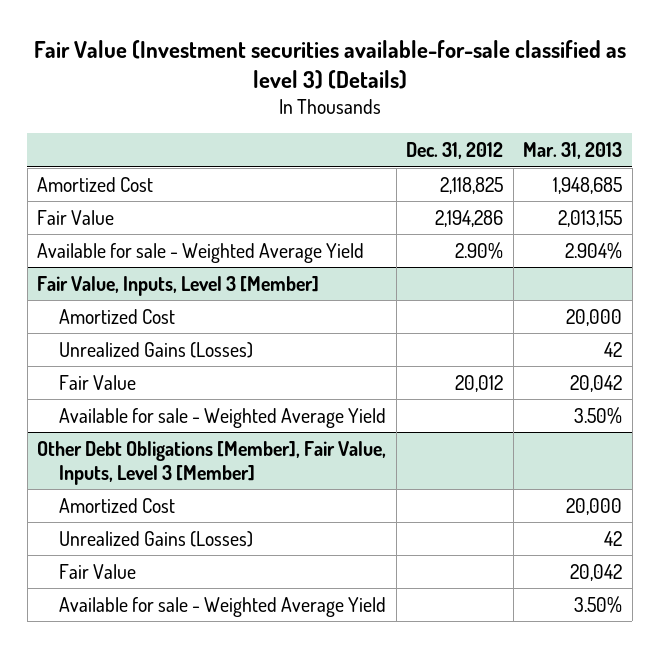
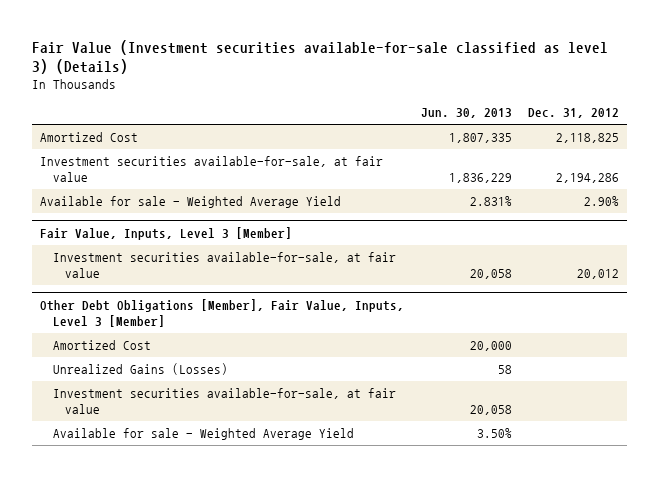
- | Dec. 31, 2012 | Mar. 31, 2013
+ | Jun. 30, 2013 | Dec. 31, 2012
- Fair Value | 2,194,286 | 2,013,155
+ Investment securities available-for-sale, at fair value | 1,836,229 | 2,194,286
@ Fair Value, Inputs, Level 3 [Member]
- Amortized Cost | | 20,000
- Unrealized Gains (Losses) | | 42
- Fair Value | 20,012 | 20,042
- Available for sale - Weighted Average Yield | | 3.50%
+ Investment securities available-for-sale, at fair value | 20,058 | 20,012
@ Other Debt Obligations [Member], Fair Value, Inputs, Level 3 [Member]
- Fair Value | | 20,042
+ Investment securities available-for-sale, at fair value | 20,058 |

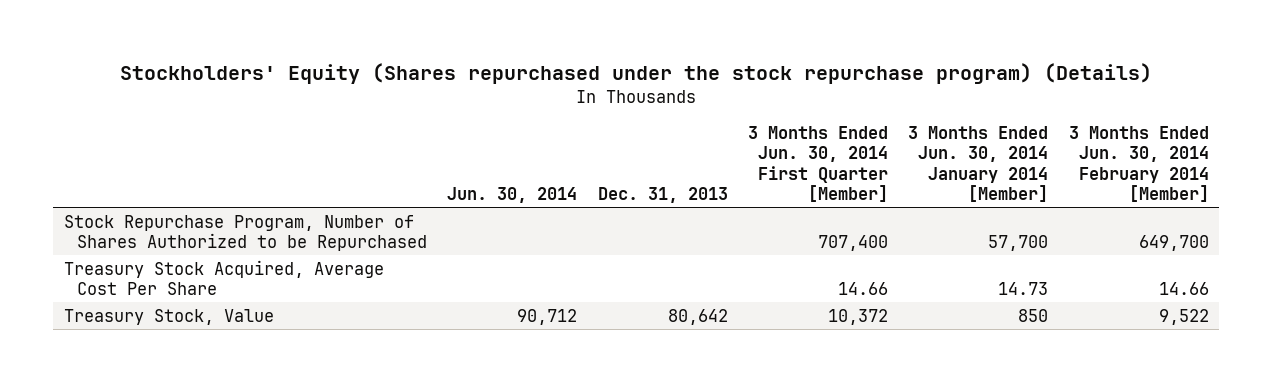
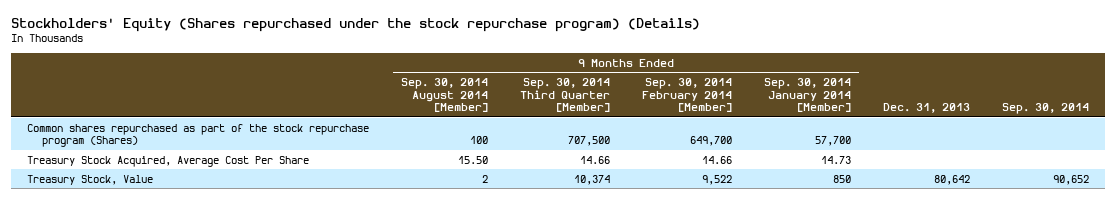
- | Jun. 30, 2014 | Dec. 31, 2013 | 3 Months Ended Jun. 30, 2014 First Quarter [Member] | 3 Months Ended Jun. 30, 2014 January 2014 [Member] | 3 Months Ended Jun. 30, 2014 February 2014 [Member]
+ | 9 Months Ended Sep. 30, 2014 August 2014 [Member] | 9 Months Ended Sep. 30, 2014 Third Quarter [Member] | 9 Months Ended Sep. 30, 2014 February 2014 [Member] | 9 Months Ended Sep. 30, 2014 January 2014 [Member] | Dec. 31, 2013 | Sep. 30, 2014
- Stock Repurchase Program, Number of Shares Authorized to be Repurchased | | | 707,400 | 57,700 | 649,700
+ Common shares repurchased as part of the stock repurchase program (Shares) | 100 | 707,500 | 649,700 | 57,700 | |

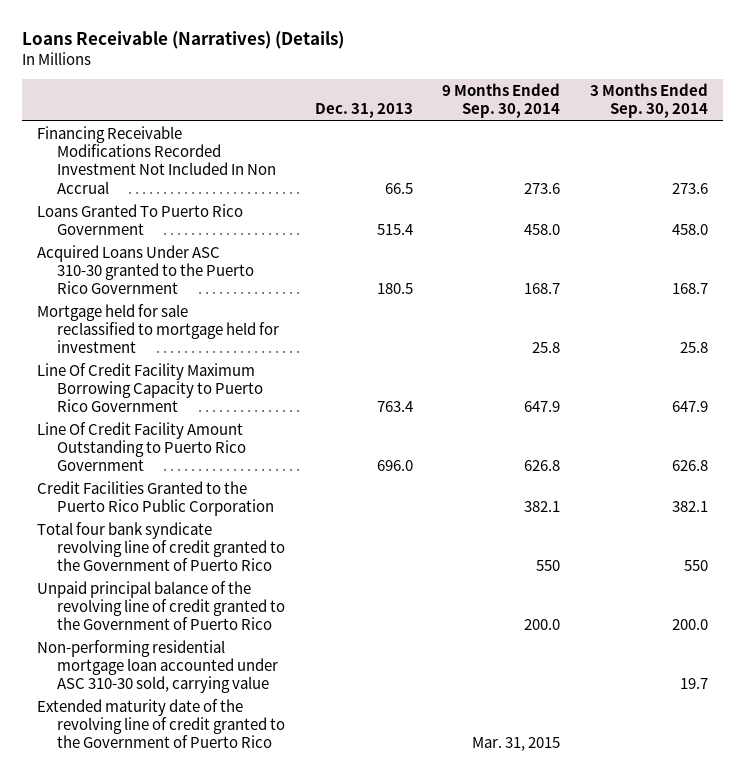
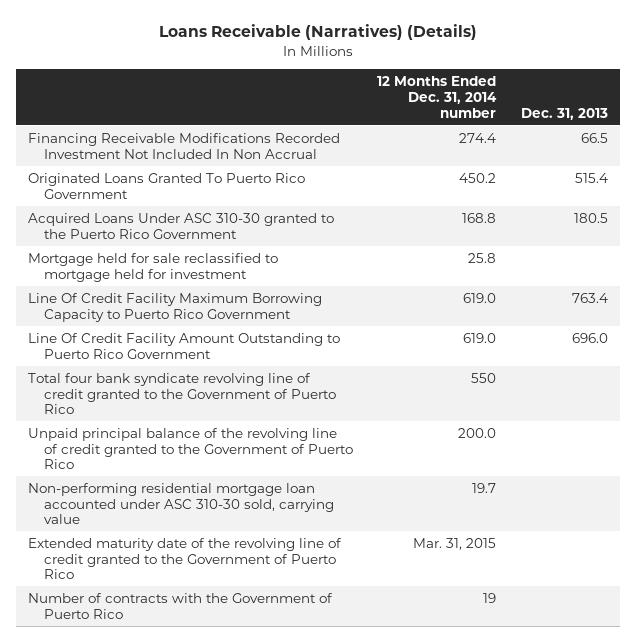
- | Dec. 31, 2013 | 9 Months Ended Sep. 30, 2014 | 3 Months Ended Sep. 30, 2014
+ | 12 Months Ended Dec. 31, 2014 number | Dec. 31, 2013
- Loans Granted To Puerto Rico Government | 515.4 | 458.0 | 458.0
+ Originated Loans Granted To Puerto Rico Government | 450.2 | 515.4
- Credit Facilities Granted to the Puerto Rico Public Corporation | | 382.1 | 382.1
+ Number of contracts with the Government of Puerto Rico | 19 |

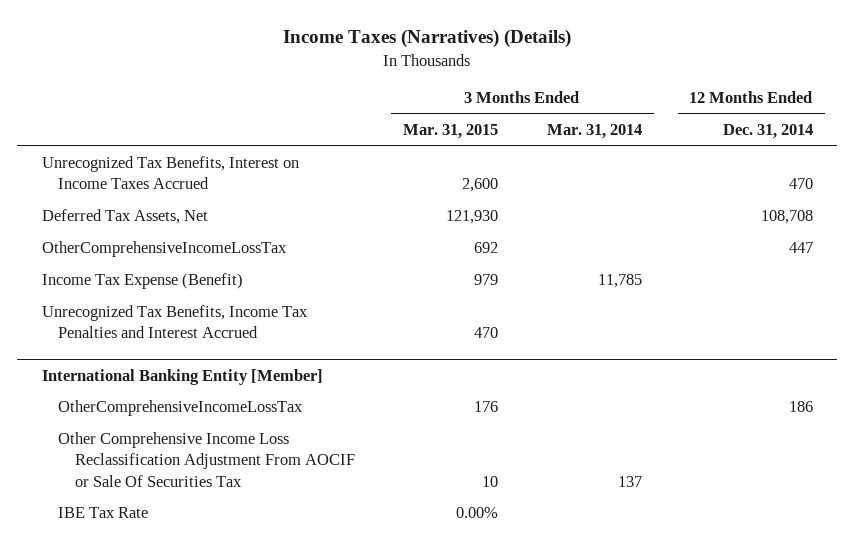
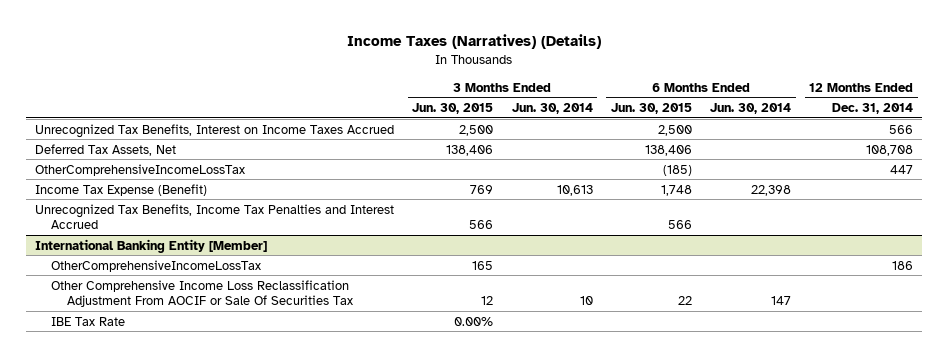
- | 3 Months Ended Mar. 31, 2015 | 3 Months Ended Mar. 31, 2014 | 12 Months Ended Dec. 31, 2014
+ | 3 Months Ended Jun. 30, 2015 | 3 Months Ended Jun. 30, 2014 | 6 Months Ended Jun. 30, 2015 | 6 Months Ended Jun. 30, 2014 | 12 Months Ended Dec. 31, 2014
- Unrecognized Tax Benefits, Interest on Income Taxes Accrued | 2,600 | | 470
+ Unrecognized Tax Benefits, Interest on Income Taxes Accrued | 2,500 | | 2,500 | | 566

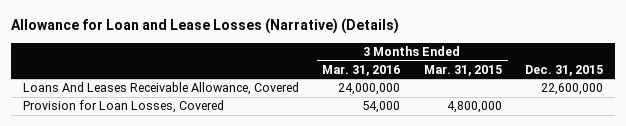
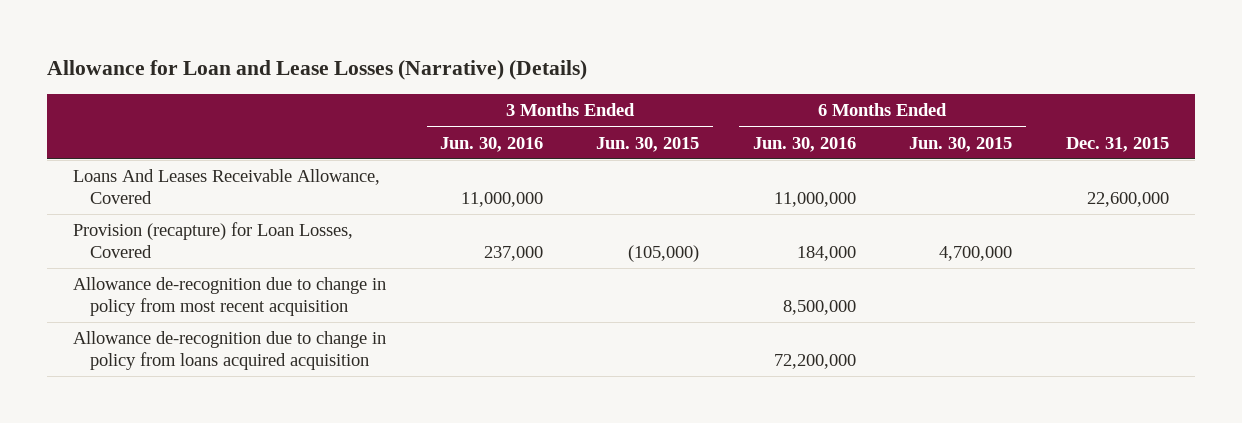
- | 3 Months Ended Mar. 31, 2016 | 3 Months Ended Mar. 31, 2015 | Dec. 31, 2015
+ | 3 Months Ended Jun. 30, 2016 | 3 Months Ended Jun. 30, 2015 | 6 Months Ended Jun. 30, 2016 | 6 Months Ended Jun. 30, 2015 | Dec. 31, 2015
- Provision for Loan Losses, Covered | 54,000 | 4,800,000 |
+ Provision (recapture) for Loan Losses, Covered | 237,000 | (105,000) | 184,000 | 4,700,000 |
+ Allowance de-recognition due to change in policy from most recent acquisition | | | 8,500,000 | |
+ Allowance de-recognition due to change in policy from loans acquired acquisition | | | 72,200,000 | |

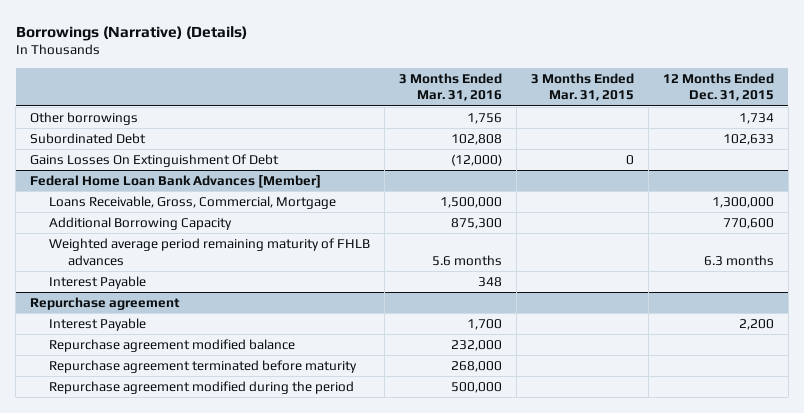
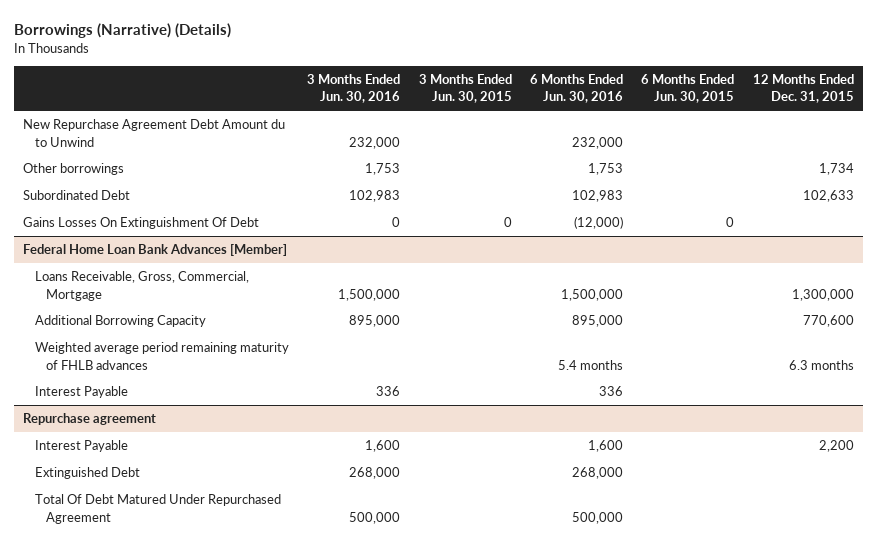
- | 3 Months Ended Mar. 31, 2016 | 3 Months Ended Mar. 31, 2015 | 12 Months Ended Dec. 31, 2015
+ | 3 Months Ended Jun. 30, 2016 | 3 Months Ended Jun. 30, 2015 | 6 Months Ended Jun. 30, 2016 | 6 Months Ended Jun. 30, 2015 | 12 Months Ended Dec. 31, 2015
+ New Repurchase Agreement Debt Amount du to Unwind | 232,000 | | 232,000 | |
@ Repurchase agreement
- Repurchase agreement modified balance | 232,000 | |
- Repurchase agreement terminated before maturity | 268,000 | |
- Repurchase agreement modified during the period | 500,000 | |
+ Extinguished Debt | 268,000 | | 268,000 | |
+ Total Of Debt Matured Under Repurchased Agreement | 500,000 | | 500,000 | |

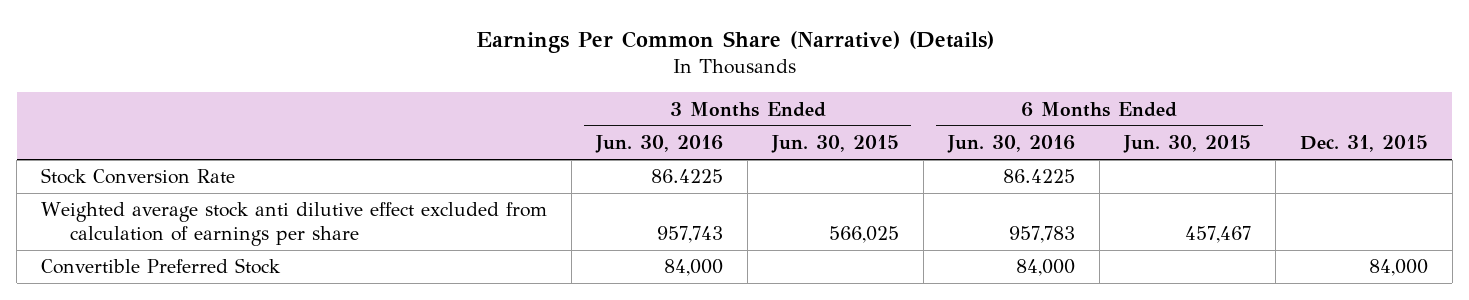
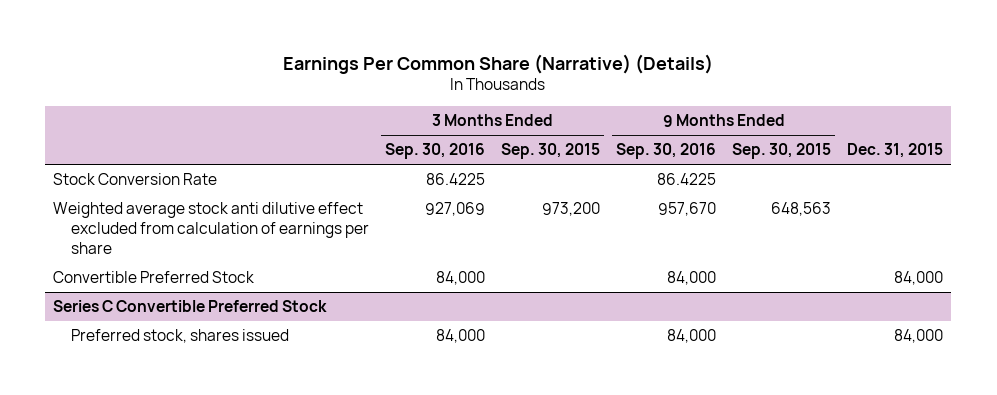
- | 3 Months Ended Jun. 30, 2016 | 3 Months Ended Jun. 30, 2015 | 6 Months Ended Jun. 30, 2016 | 6 Months Ended Jun. 30, 2015 | Dec. 31, 2015
+ | 3 Months Ended Sep. 30, 2016 | 3 Months Ended Sep. 30, 2015 | 9 Months Ended Sep. 30, 2016 | 9 Months Ended Sep. 30, 2015 | Dec. 31, 2015
+ Series C Convertible Preferred Stock
+ Preferred stock, shares issued | 84,000 | | 84,000 | | 84,000

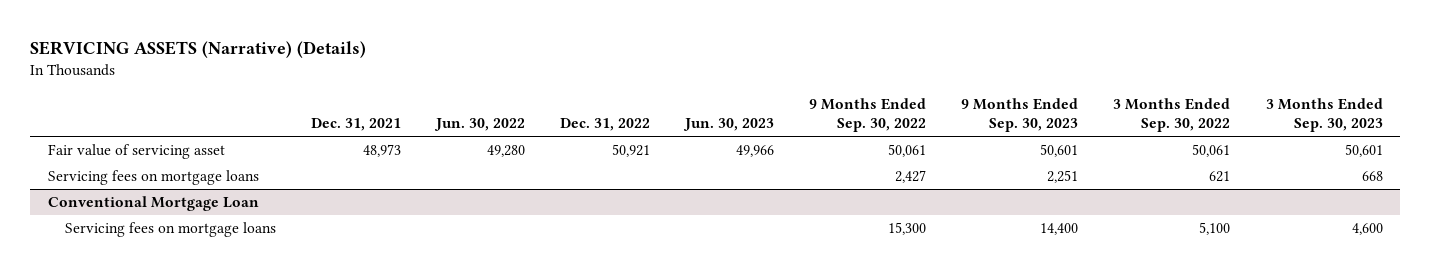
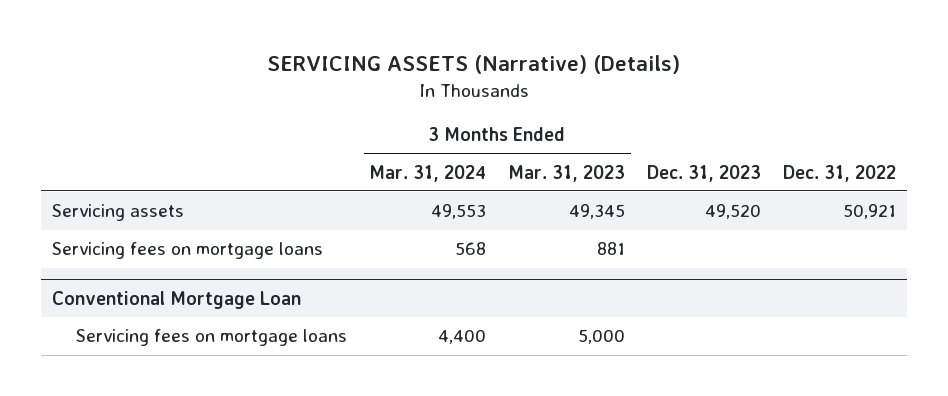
- | Dec. 31, 2021 | Jun. 30, 2022 | Dec. 31, 2022 | Jun. 30, 2023 | 9 Months Ended Sep. 30, 2022 | 9 Months Ended Sep. 30, 2023 | 3 Months Ended Sep. 30, 2022 | 3 Months Ended Sep. 30, 2023
+ | 3 Months Ended Mar. 31, 2024 | 3 Months Ended Mar. 31, 2023 | Dec. 31, 2023 | Dec. 31, 2022
- Fair value of servicing asset | 48,973 | 49,280 | 50,921 | 49,966 | 50,061 | 50,601 | 50,061 | 50,601
+ Servicing assets | 49,553 | 49,345 | 49,520 | 50,921

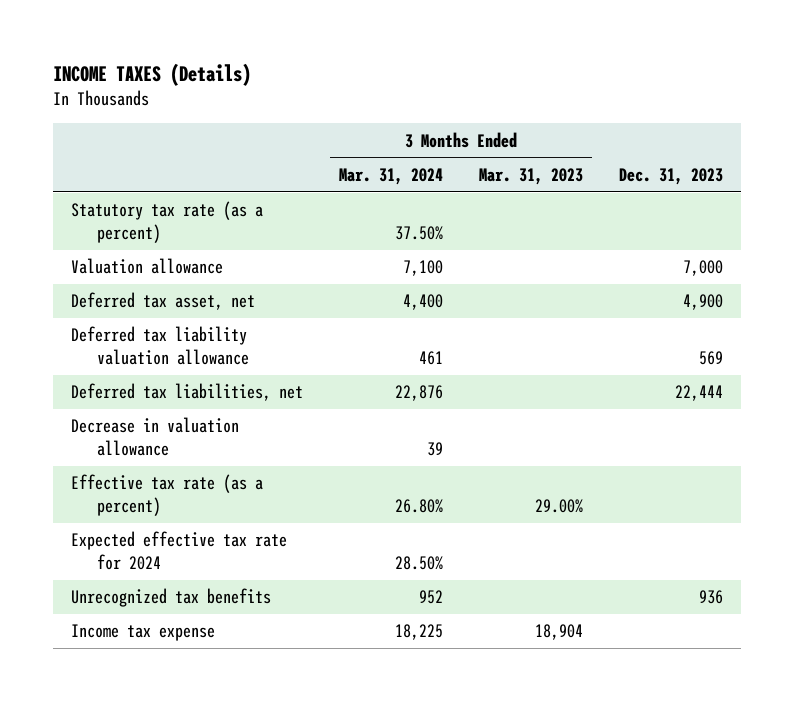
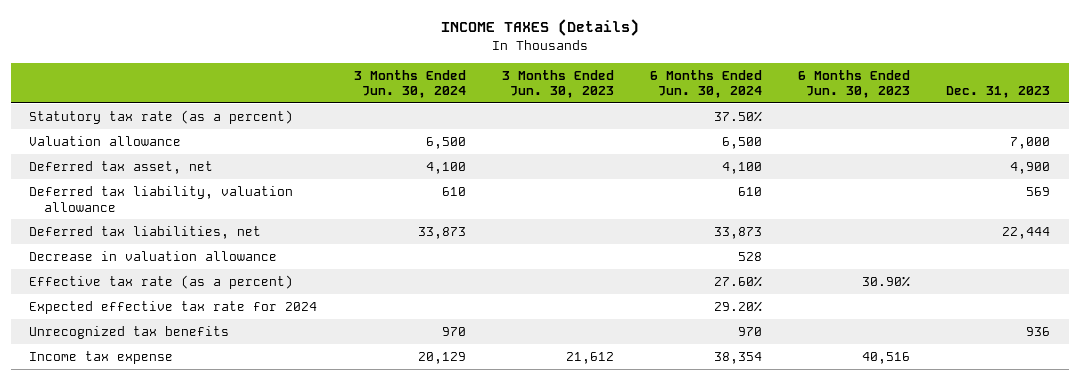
- | 3 Months Ended Mar. 31, 2024 | 3 Months Ended Mar. 31, 2023 | Dec. 31, 2023
+ | 3 Months Ended Jun. 30, 2024 | 3 Months Ended Jun. 30, 2023 | 6 Months Ended Jun. 30, 2024 | 6 Months Ended Jun. 30, 2023 | Dec. 31, 2023
- Deferred tax liability valuation allowance | 461 | | 569
+ Deferred tax liability, valuation allowance | 610 | | 610 | | 569

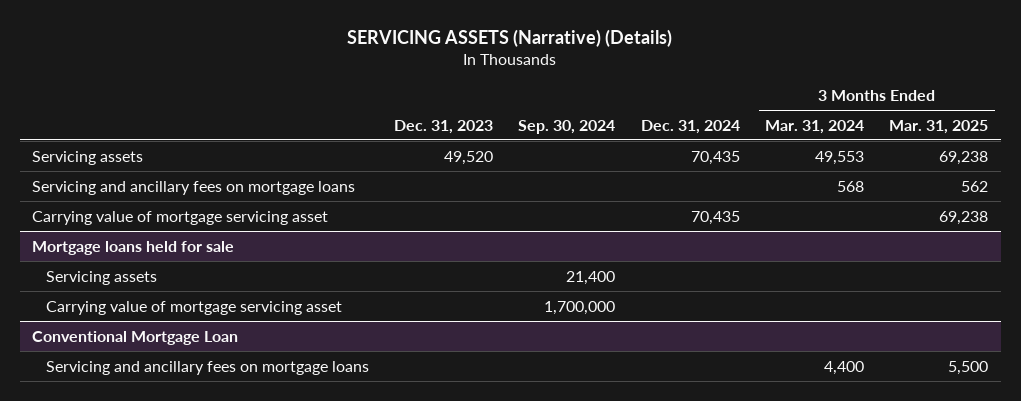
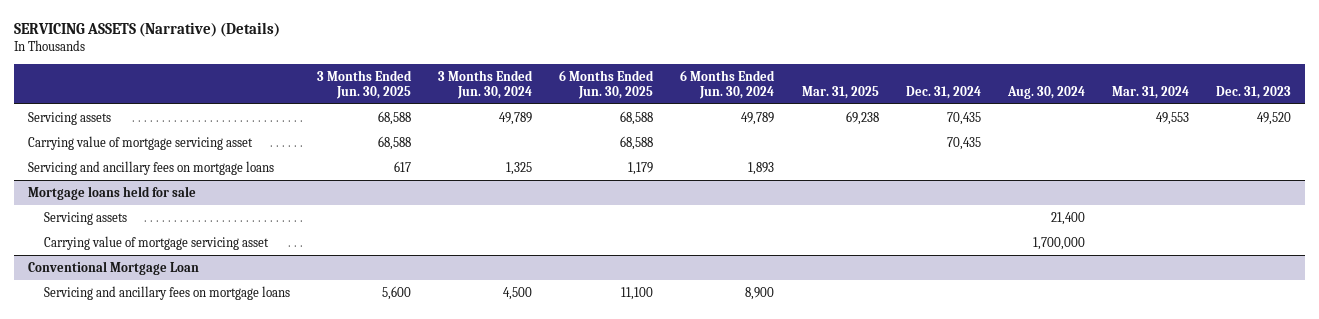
- | Dec. 31, 2023 | Sep. 30, 2024 | Dec. 31, 2024 | 3 Months Ended Mar. 31, 2024 | 3 Months Ended Mar. 31, 2025
+ | 3 Months Ended Jun. 30, 2025 | 3 Months Ended Jun. 30, 2024 | 6 Months Ended Jun. 30, 2025 | 6 Months Ended Jun. 30, 2024 | Mar. 31, 2025 | Dec. 31, 2024 | Aug. 30, 2024 | Mar. 31, 2024 | Dec. 31, 2023
moved down: Servicing and ancillary fees on mortgage loans | 617 | 1,325 | 1,179 | 1,893 | | | | |

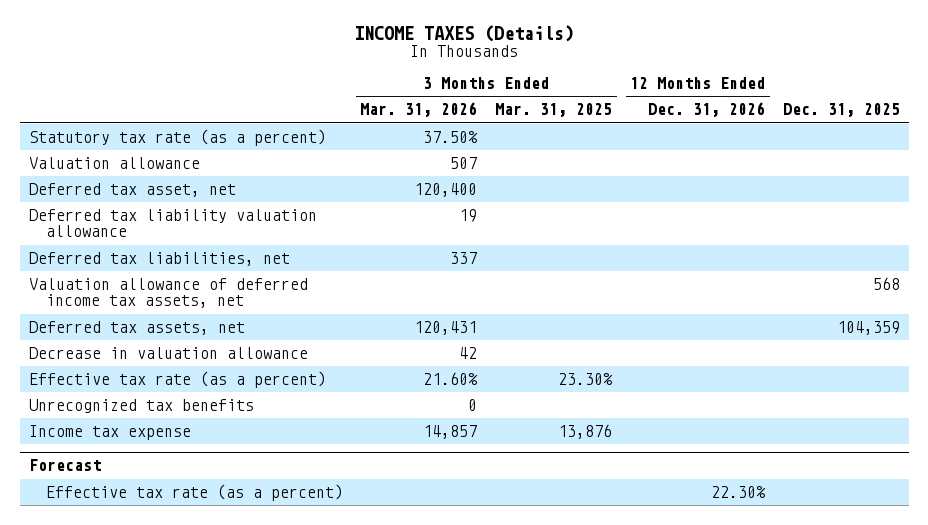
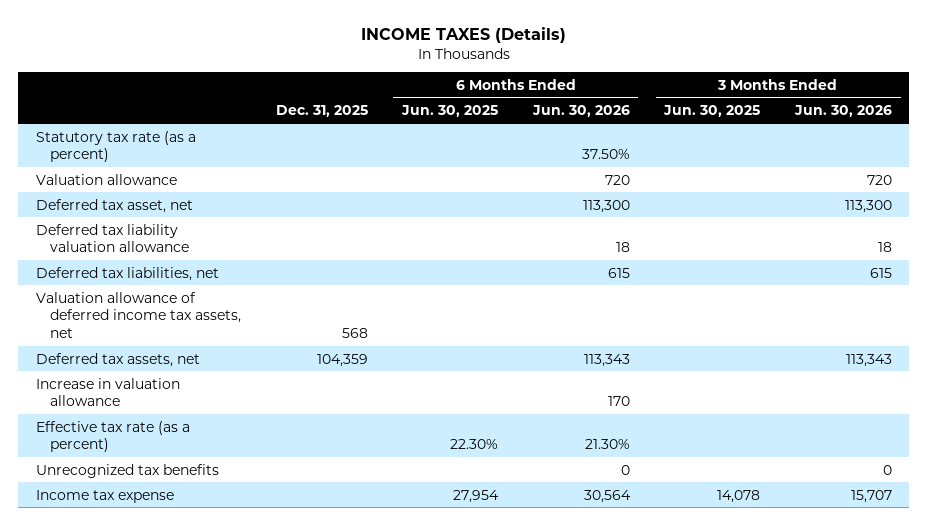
- | 3 Months Ended Mar. 31, 2026 | 3 Months Ended Mar. 31, 2025 | 12 Months Ended Dec. 31, 2026 | Dec. 31, 2025
+ | Dec. 31, 2025 | 6 Months Ended Jun. 30, 2025 | 6 Months Ended Jun. 30, 2026 | 3 Months Ended Jun. 30, 2025 | 3 Months Ended Jun. 30, 2026
- Decrease in valuation allowance | 42 | | |
+ Increase in valuation allowance | | | 170 | |
- Forecast
- Effective tax rate (as a percent) | | | 22.30% |

